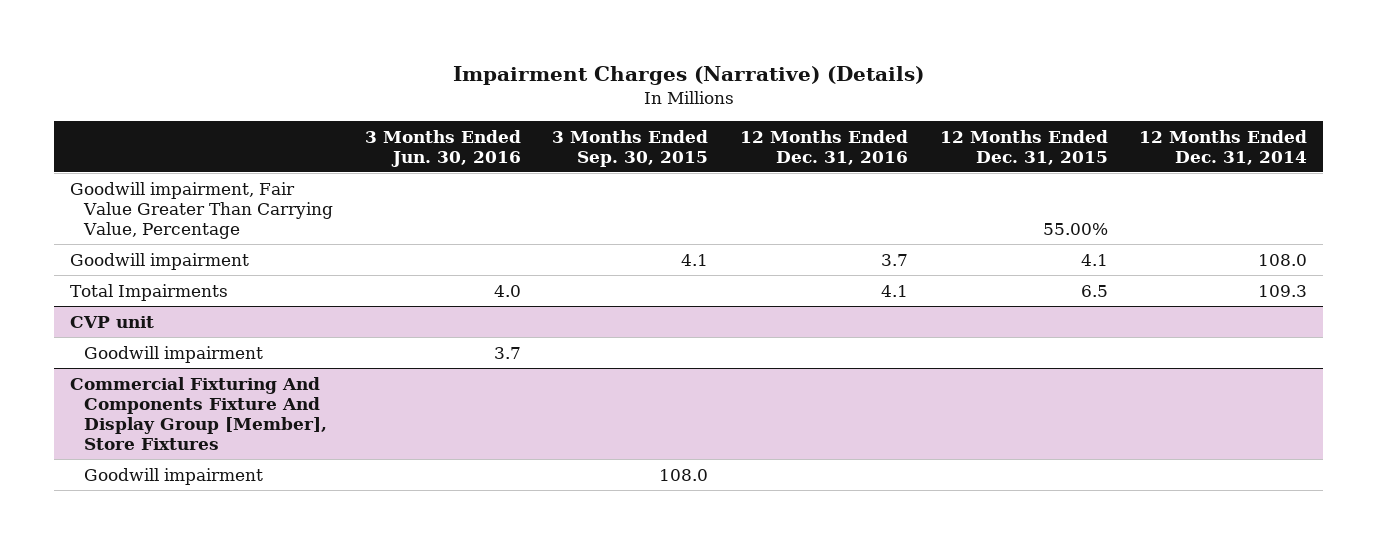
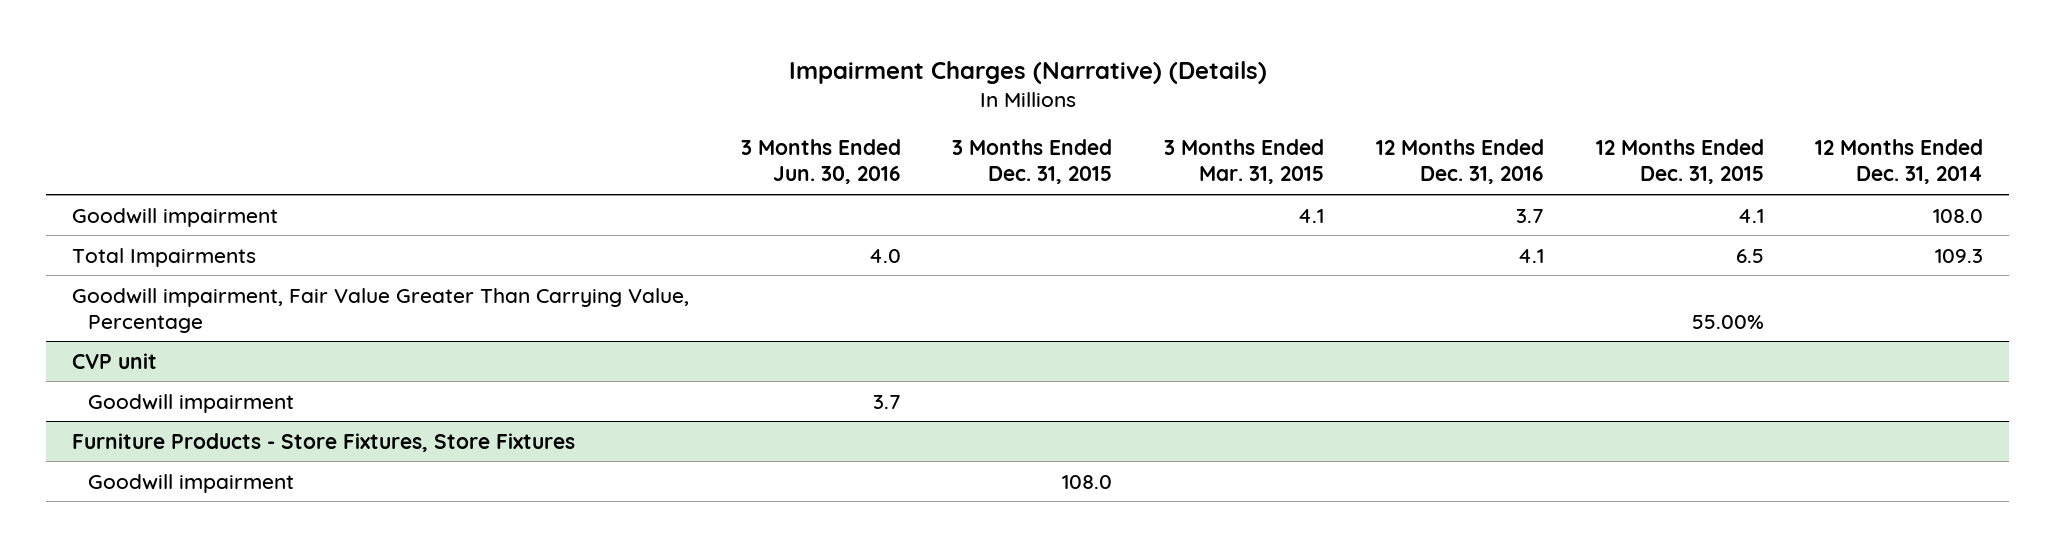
- | 3 Months Ended Jun. 30, 2016 | 3 Months Ended Sep. 30, 2015 | 12 Months Ended Dec. 31, 2016 | 12 Months Ended Dec. 31, 2015 | 12 Months Ended Dec. 31, 2014
+ | 3 Months Ended Jun. 30, 2016 | 3 Months Ended Dec. 31, 2015 | 3 Months Ended Mar. 31, 2015 | 12 Months Ended Dec. 31, 2016 | 12 Months Ended Dec. 31, 2015 | 12 Months Ended Dec. 31, 2014
moved down: Goodwill impairment, Fair Value Greater Than Carrying Value, Percentage | | | | | 55.00% |
- Commercial Fixturing And Components Fixture And Display Group [Member], Store Fixtures
+ Furniture Products - Store Fixtures, Store Fixtures

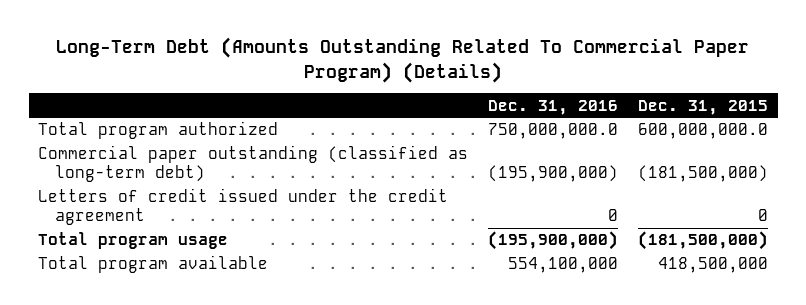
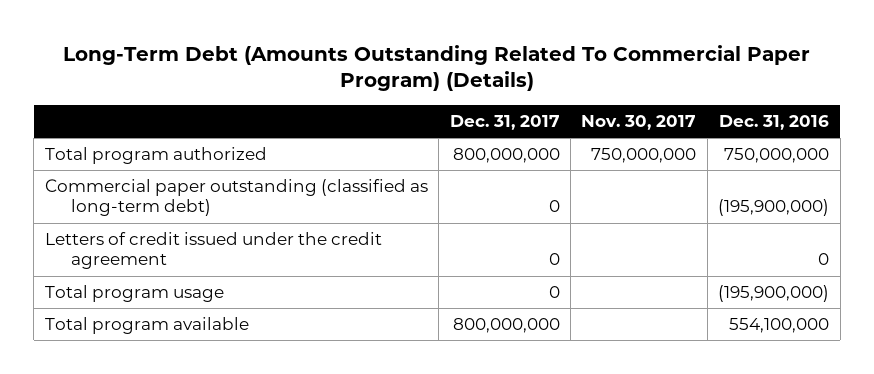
- | Dec. 31, 2016 | Dec. 31, 2015
+ | Dec. 31, 2017 | Nov. 30, 2017 | Dec. 31, 2016
- Total program authorized | 750,000,000.0 | 600,000,000.0
+ Total program authorized | 800,000,000 | 750,000,000 | 750,000,000

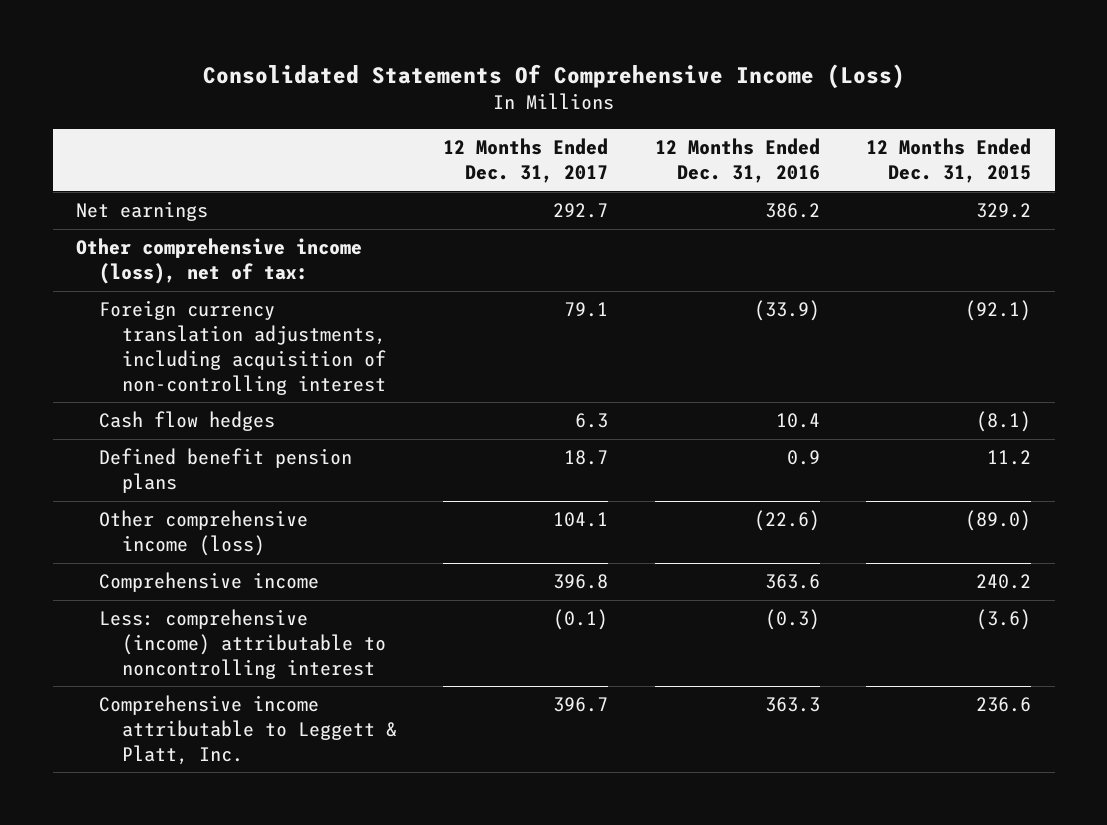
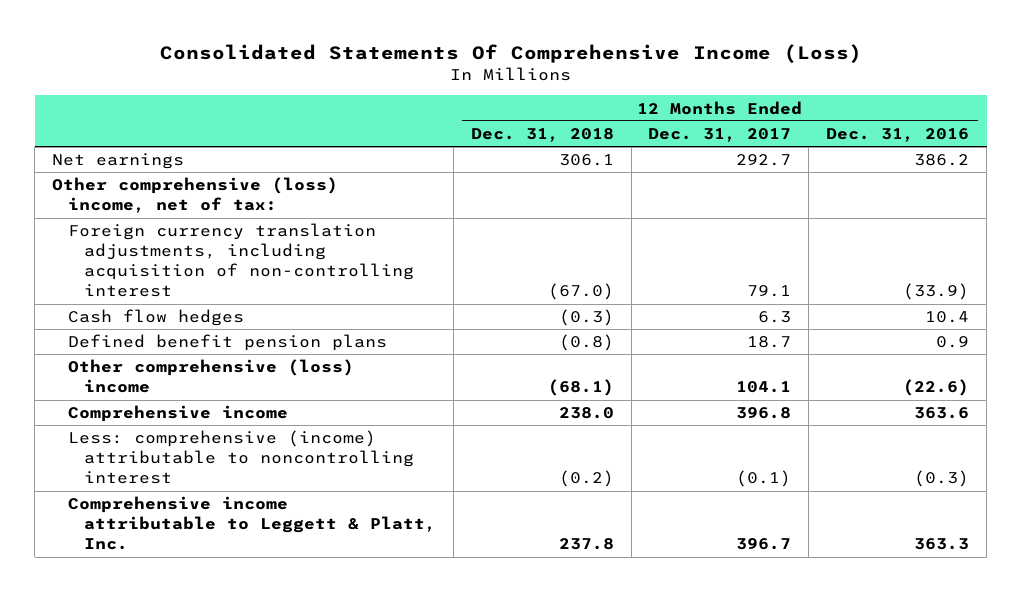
- | 12 Months Ended Dec. 31, 2017 | 12 Months Ended Dec. 31, 2016 | 12 Months Ended Dec. 31, 2015
+ | 12 Months Ended Dec. 31, 2018 | 12 Months Ended Dec. 31, 2017 | 12 Months Ended Dec. 31, 2016
- Other comprehensive income (loss), net of tax:
+ Other comprehensive (loss) income, net of tax:
- Other comprehensive income (loss) | 104.1 | (22.6) | (89.0)
+ Other comprehensive (loss) income | (68.1) | 104.1 | (22.6)

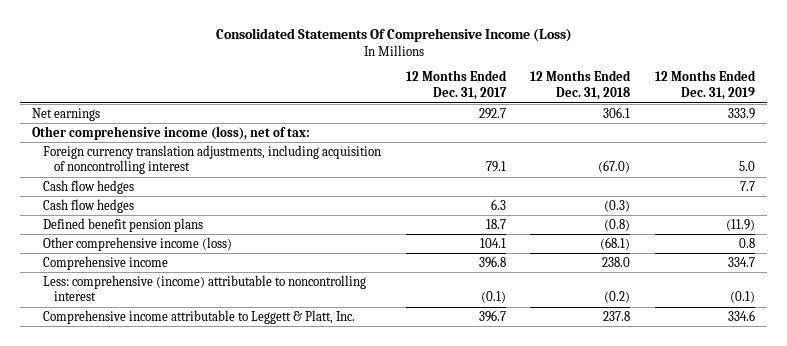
- | 12 Months Ended Dec. 31, 2018 | 12 Months Ended Dec. 31, 2017 | 12 Months Ended Dec. 31, 2016
+ | 12 Months Ended Dec. 31, 2017 | 12 Months Ended Dec. 31, 2018 | 12 Months Ended Dec. 31, 2019
- Other comprehensive (loss) income, net of tax:
- Foreign currency translation adjustments, including acquisition of non-controlling interest | (67.0) | 79.1 | (33.9)
+ Other comprehensive income (loss), net of tax:
+ Foreign currency translation adjustments, including acquisition of noncontrolling interest | 79.1 | (67.0) | 5.0
+ Cash flow hedges | | | 7.7
- Other comprehensive (loss) income | (68.1) | 104.1 | (22.6)
+ Other comprehensive income (loss) | 104.1 | (68.1) | 0.8

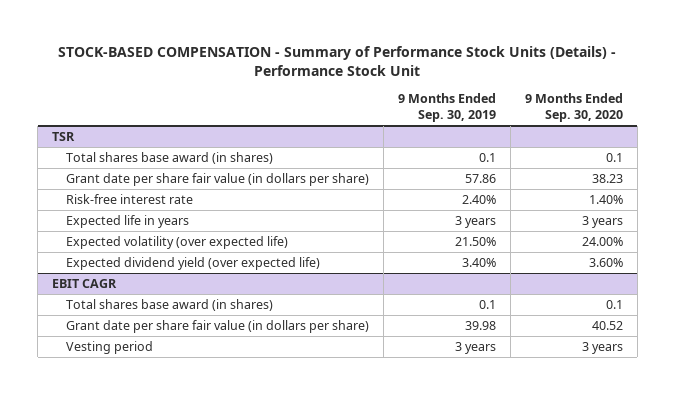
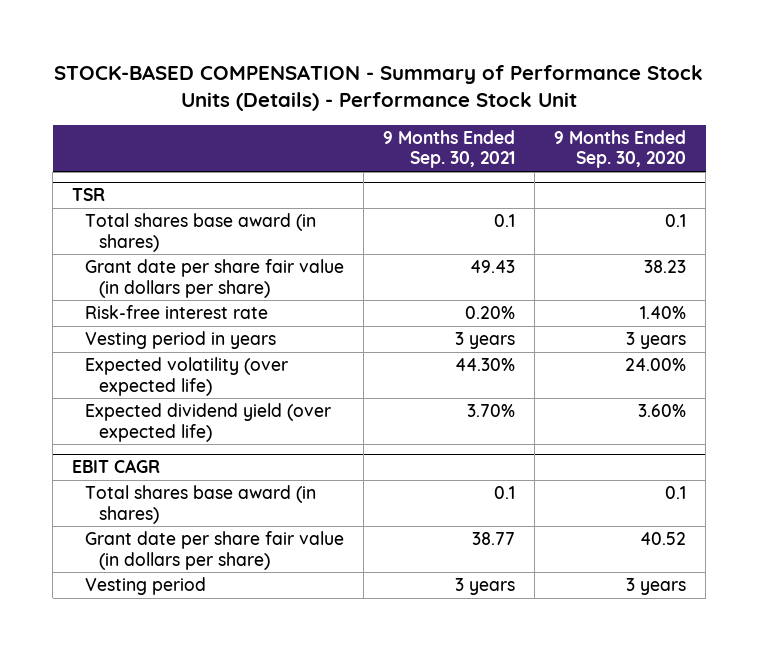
- | 9 Months Ended Sep. 30, 2019 | 9 Months Ended Sep. 30, 2020
+ | 9 Months Ended Sep. 30, 2021 | 9 Months Ended Sep. 30, 2020
@ TSR
- Expected life in years | 3 years | 3 years
+ Vesting period in years | 3 years | 3 years

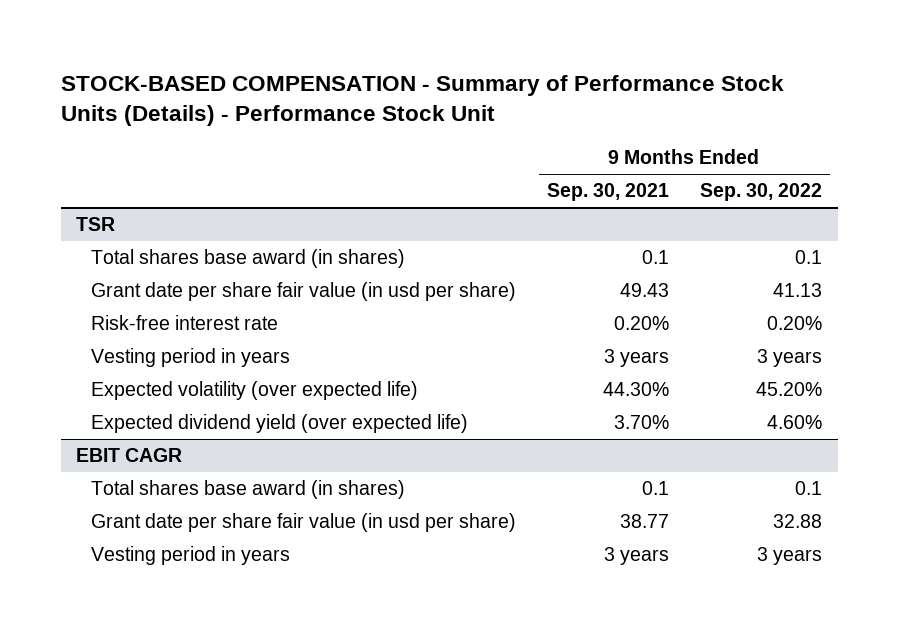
- | 9 Months Ended Sep. 30, 2021 | 9 Months Ended Sep. 30, 2020
+ | 9 Months Ended Sep. 30, 2021 | 9 Months Ended Sep. 30, 2022
@ TSR
- Grant date per share fair value (in dollars per share) | 49.43 | 38.23
+ Grant date per share fair value (in usd per share) | 49.43 | 41.13
@ EBIT CAGR
- Grant date per share fair value (in dollars per share) | 38.77 | 40.52
- Vesting period | 3 years | 3 years
+ Grant date per share fair value (in usd per share) | 38.77 | 32.88
+ Vesting period in years | 3 years | 3 years

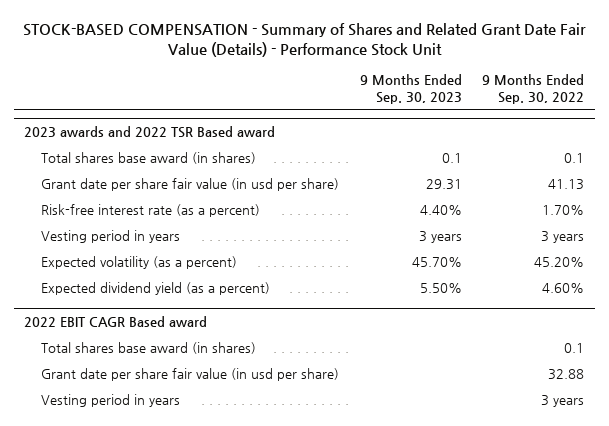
- STOCK-BASED COMPENSATION - Summary of Performance Stock Units (Details) - Performance Stock Unit
+ STOCK-BASED COMPENSATION - Summary of Shares and Related Grant Date Fair Value (Details) - Performance Stock Unit
- | 9 Months Ended Sep. 30, 2021 | 9 Months Ended Sep. 30, 2022
+ | 9 Months Ended Sep. 30, 2023 | 9 Months Ended Sep. 30, 2022
- TSR
+ 2023 awards and 2022 TSR Based award
- Risk-free interest rate | 0.20% | 0.20%
+ Risk-free interest rate (as a percent) | 4.40% | 1.70%
- Expected volatility (over expected life) | 44.30% | 45.20%
- Expected dividend yield (over expected life) | 3.70% | 4.60%
- EBIT CAGR
+ Expected volatility (as a percent) | 45.70% | 45.20%
+ Expected dividend yield (as a percent) | 5.50% | 4.60%
+ 2022 EBIT CAGR Based award

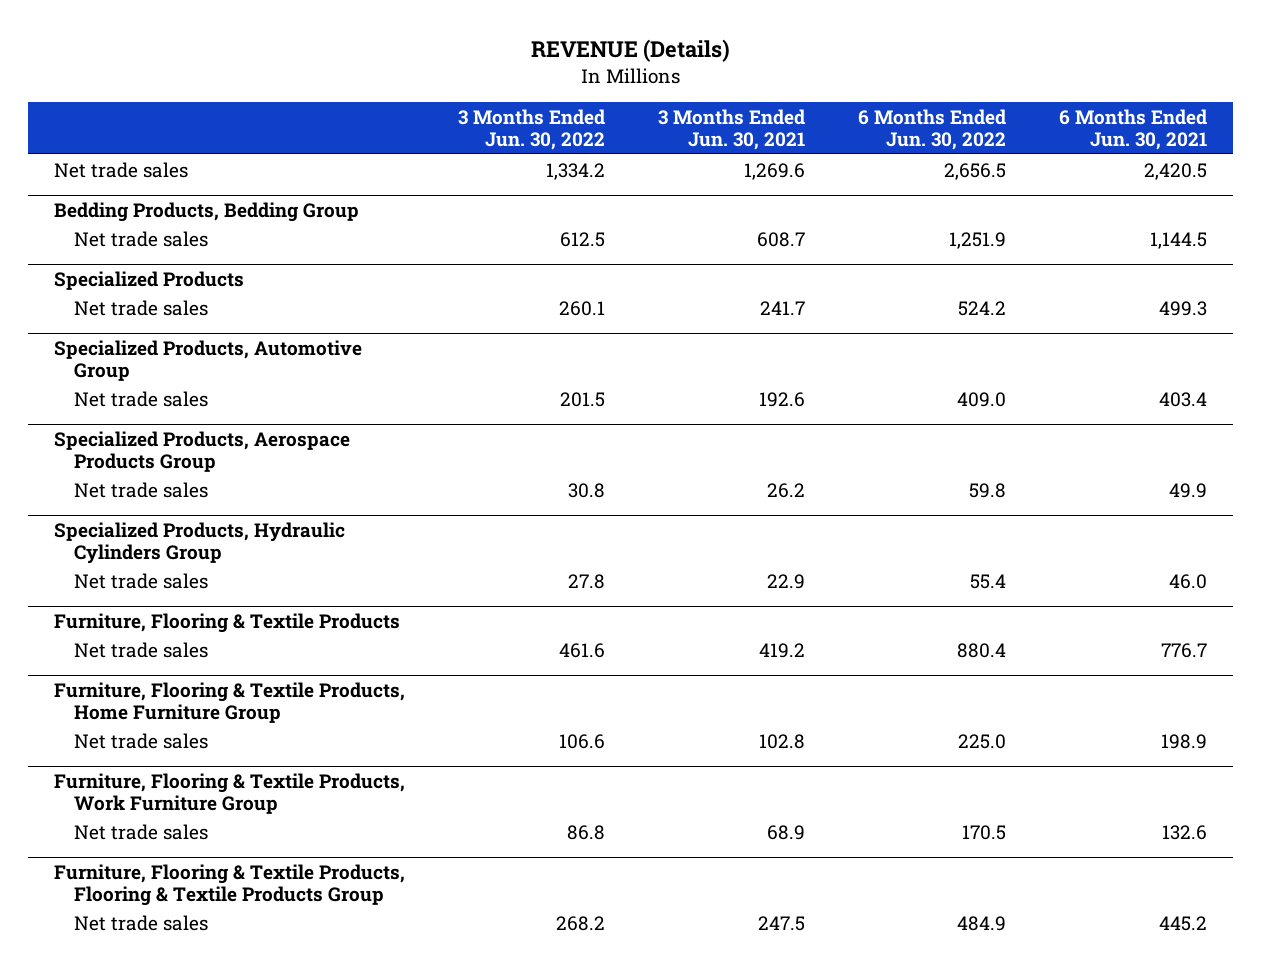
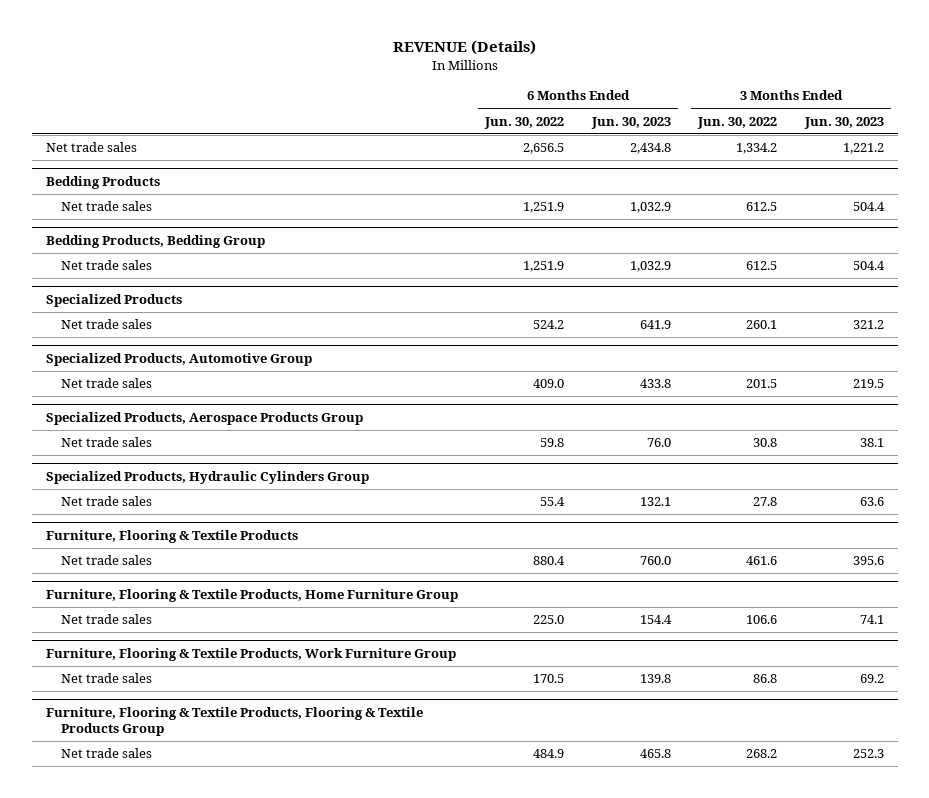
- | 3 Months Ended Jun. 30, 2022 | 3 Months Ended Jun. 30, 2021 | 6 Months Ended Jun. 30, 2022 | 6 Months Ended Jun. 30, 2021
+ | 6 Months Ended Jun. 30, 2022 | 6 Months Ended Jun. 30, 2023 | 3 Months Ended Jun. 30, 2022 | 3 Months Ended Jun. 30, 2023
+ Bedding Products
+ Net trade sales | 1,251.9 | 1,032.9 | 612.5 | 504.4

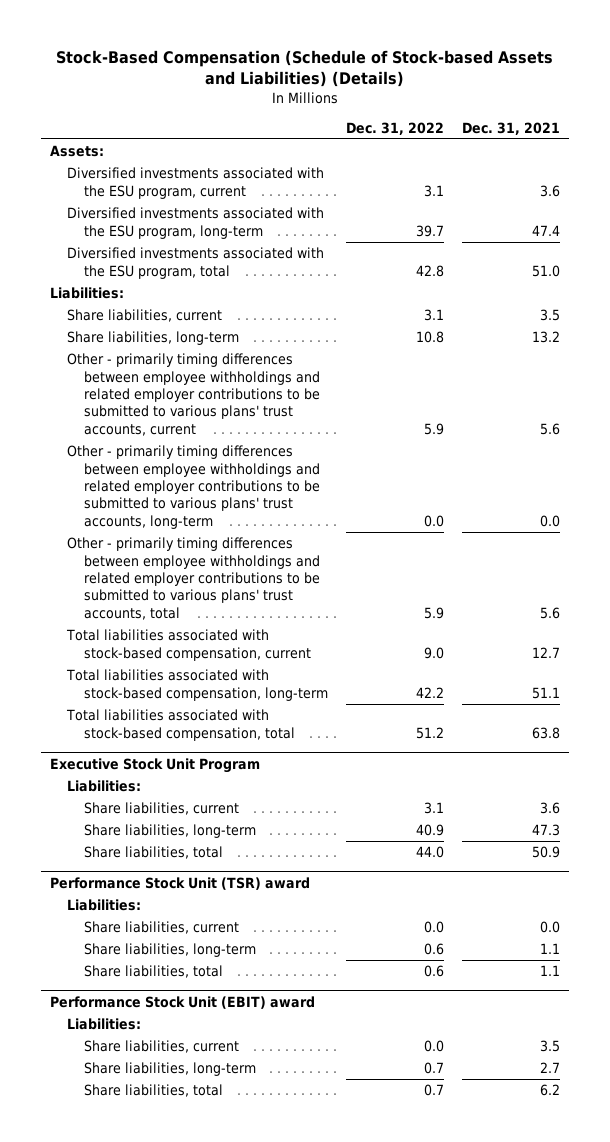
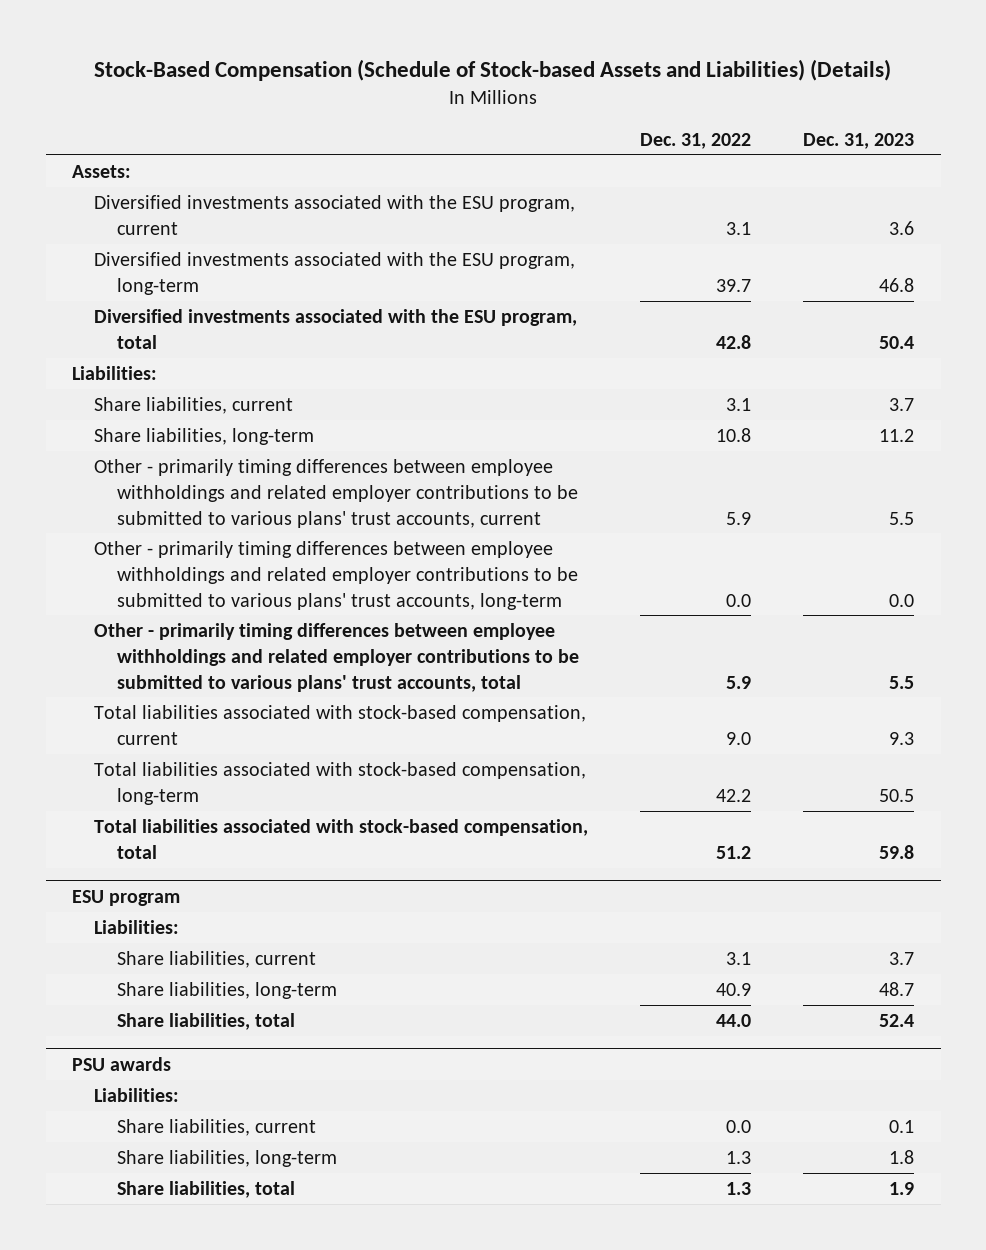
- | Dec. 31, 2022 | Dec. 31, 2021
+ | Dec. 31, 2022 | Dec. 31, 2023
- Executive Stock Unit Program
+ ESU program
- Performance Stock Unit (TSR) award
- Liabilities:
- Share liabilities, current | 0.0 | 0.0
- Share liabilities, long-term | 0.6 | 1.1
- Share liabilities, total | 0.6 | 1.1
- Performance Stock Unit (EBIT) award
+ PSU awards
- Share liabilities, long-term | 0.7 | 2.7
- Share liabilities, total | 0.7 | 6.2
+ Share liabilities, long-term | 1.3 | 1.8
+ Share liabilities, total | 1.3 | 1.9

